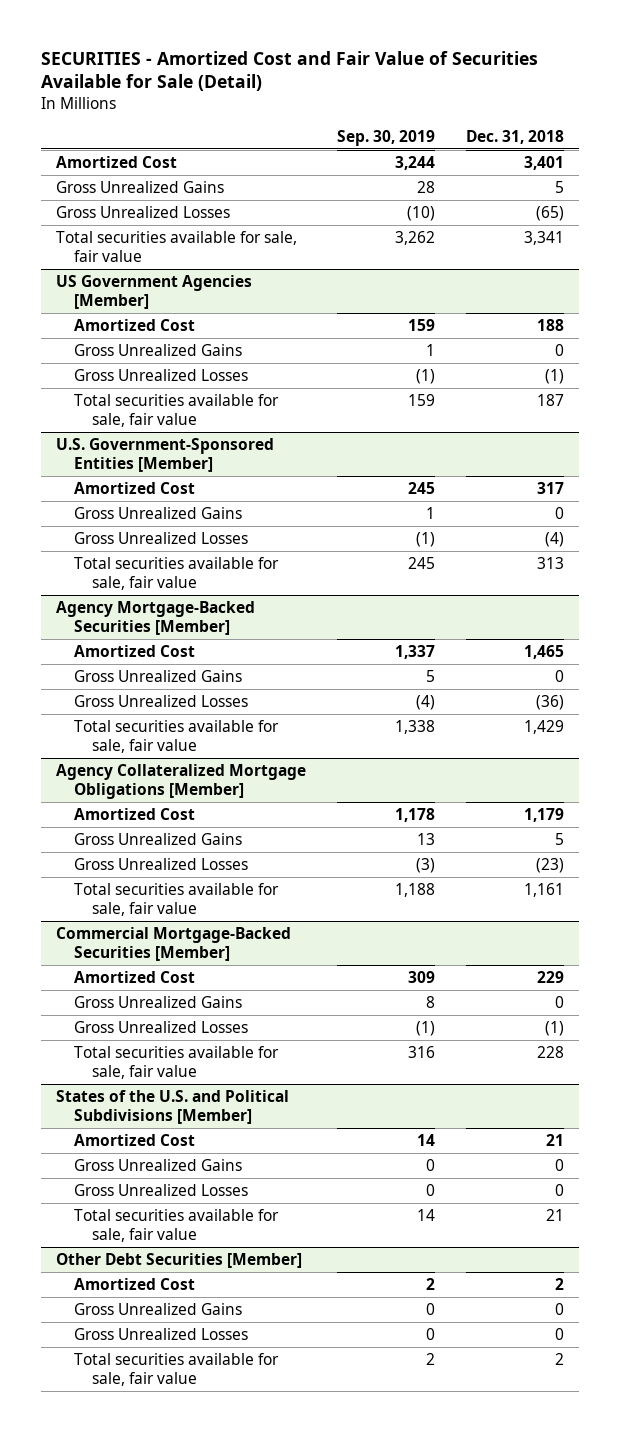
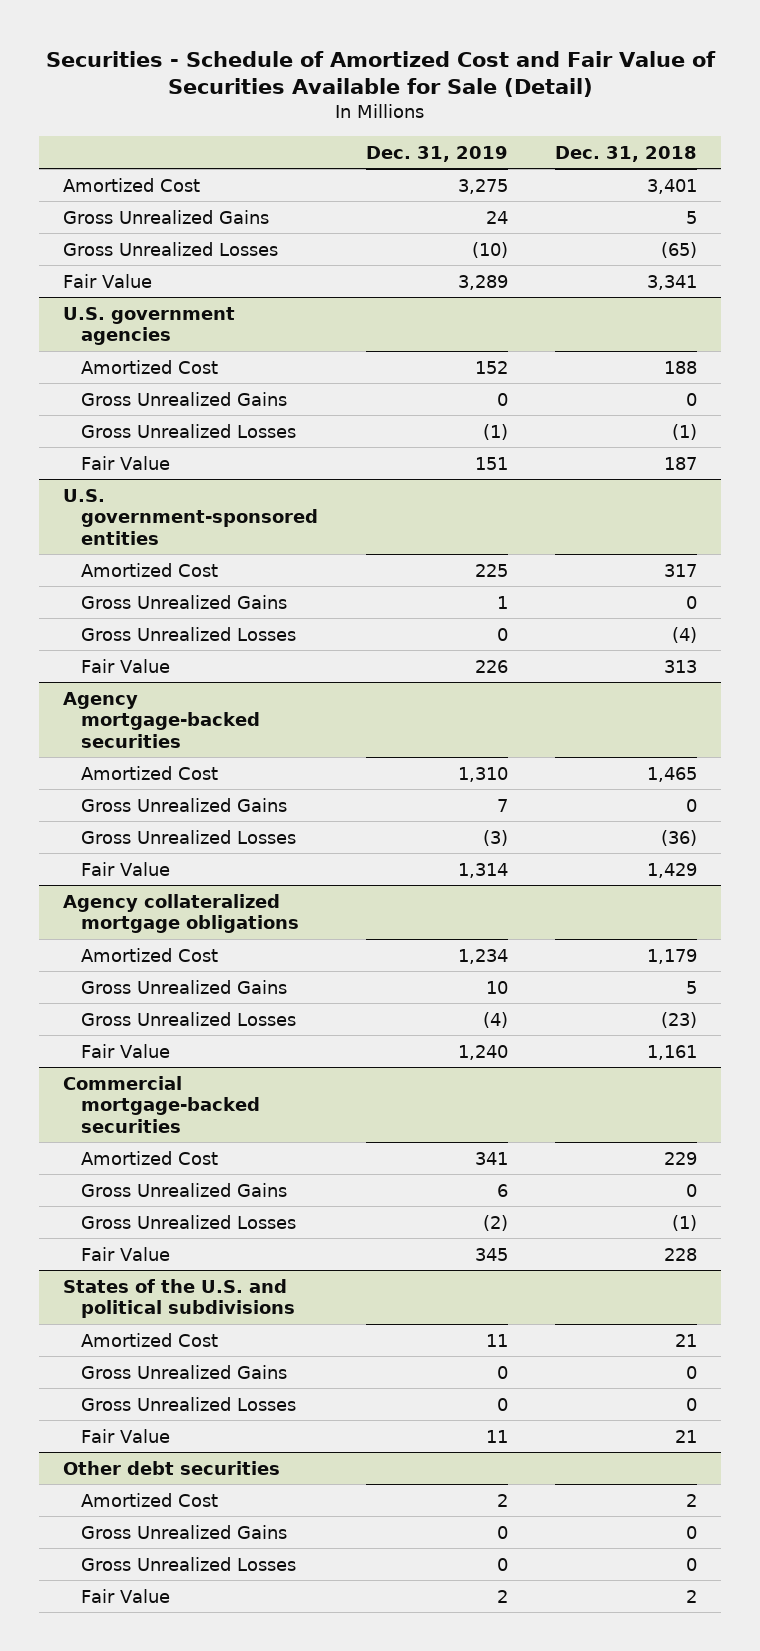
- SECURITIES - Amortized Cost and Fair Value of Securities Available for Sale (Detail)
+ Securities - Schedule of Amortized Cost and Fair Value of Securities Available for Sale (Detail)
- | Sep. 30, 2019 | Dec. 31, 2018
+ | Dec. 31, 2019 | Dec. 31, 2018
- Total securities available for sale, fair value | 3,262 | 3,341
- US Government Agencies [Member]
+ Fair Value | 3,289 | 3,341
+ U.S. government agencies
- Total securities available for sale, fair value | 159 | 187
- U.S. Government-Sponsored Entities [Member]
+ Fair Value | 151 | 187
+ U.S. government-sponsored entities
- Total securities available for sale, fair value | 245 | 313
- Agency Mortgage-Backed Securities [Member]
+ Fair Value | 226 | 313
+ Agency mortgage-backed securities
- Total securities available for sale, fair value | 1,338 | 1,429
- Agency Collateralized Mortgage Obligations [Member]
+ Fair Value | 1,314 | 1,429
+ Agency collateralized mortgage obligations
- Total securities available for sale, fair value | 1,188 | 1,161
- Commercial Mortgage-Backed Securities [Member]
+ Fair Value | 1,240 | 1,161
+ Commercial mortgage-backed securities
- Total securities available for sale, fair value | 316 | 228
- States of the U.S. and Political Subdivisions [Member]
+ Fair Value | 345 | 228
+ States of the U.S. and political subdivisions
- Total securities available for sale, fair value | 14 | 21
- Other Debt Securities [Member]
+ Fair Value | 11 | 21
+ Other debt securities
- Total securities available for sale, fair value | 2 | 2
+ Fair Value | 2 | 2

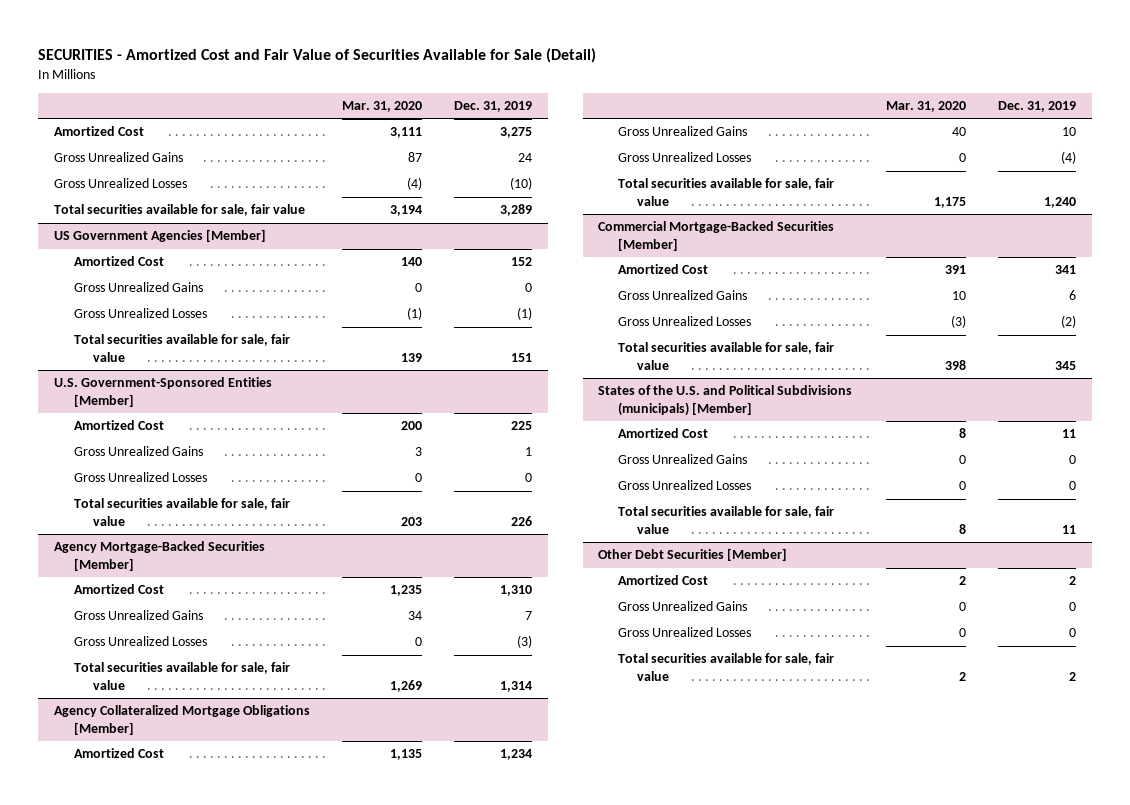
- Securities - Schedule of Amortized Cost and Fair Value of Securities Available for Sale (Detail)
+ SECURITIES - Amortized Cost and Fair Value of Securities Available for Sale (Detail)
- | Dec. 31, 2019 | Dec. 31, 2018
+ | Mar. 31, 2020 | Dec. 31, 2019
- Fair Value | 3,289 | 3,341
- U.S. government agencies
+ Total securities available for sale, fair value | 3,194 | 3,289
+ US Government Agencies [Member]
- Fair Value | 151 | 187
- U.S. government-sponsored entities
+ Total securities available for sale, fair value | 139 | 151
+ U.S. Government-Sponsored Entities [Member]
- Fair Value | 226 | 313
- Agency mortgage-backed securities
+ Total securities available for sale, fair value | 203 | 226
+ Agency Mortgage-Backed Securities [Member]
- Fair Value | 1,314 | 1,429
- Agency collateralized mortgage obligations
+ Total securities available for sale, fair value | 1,269 | 1,314
+ Agency Collateralized Mortgage Obligations [Member]
- Fair Value | 1,240 | 1,161
- Commercial mortgage-backed securities
+ Total securities available for sale, fair value | 1,175 | 1,240
+ Commercial Mortgage-Backed Securities [Member]
- Fair Value | 345 | 228
- States of the U.S. and political subdivisions
+ Total securities available for sale, fair value | 398 | 345
+ States of the U.S. and Political Subdivisions (municipals) [Member]
- Fair Value | 11 | 21
- Other debt securities
+ Total securities available for sale, fair value | 8 | 11
+ Other Debt Securities [Member]
- Fair Value | 2 | 2
+ Total securities available for sale, fair value | 2 | 2

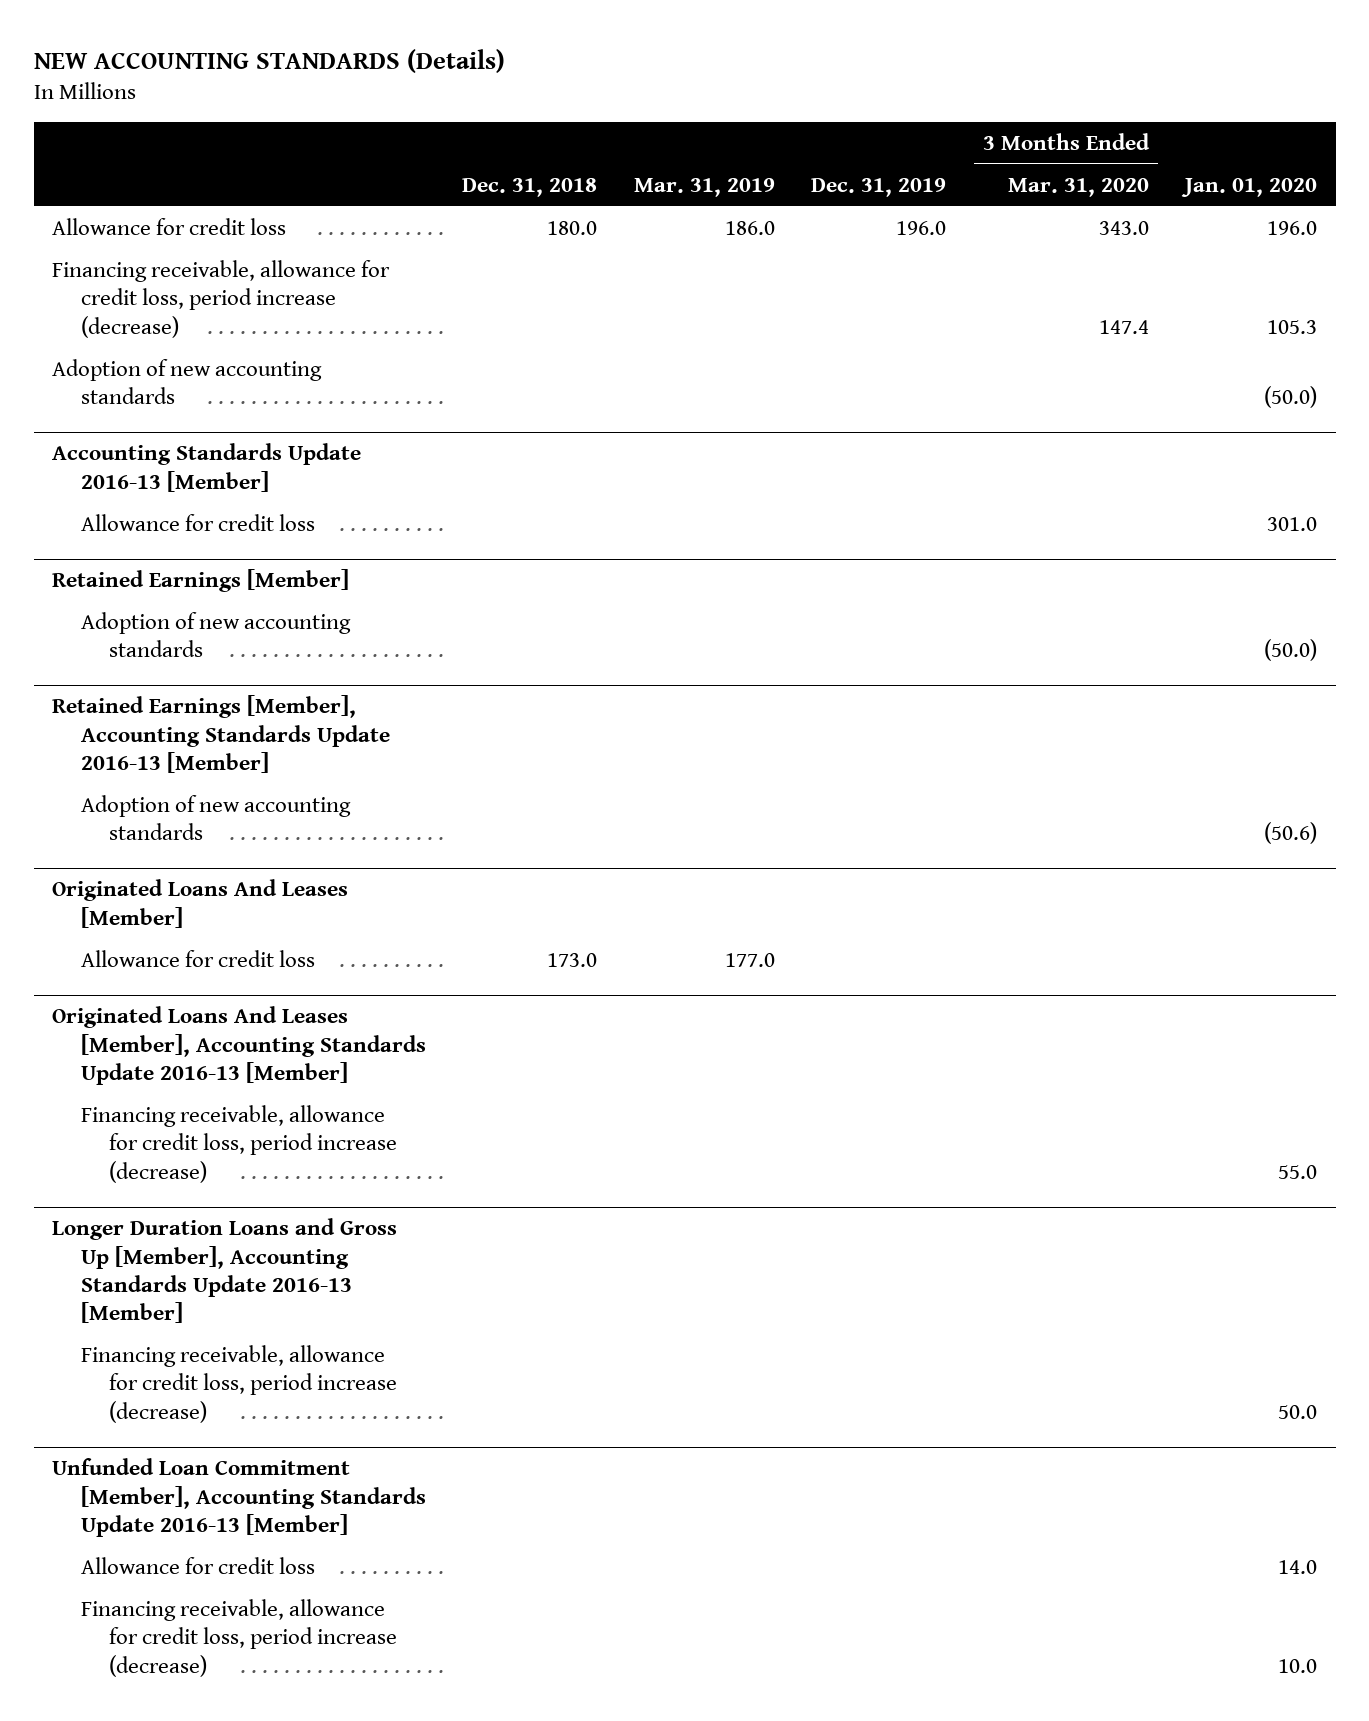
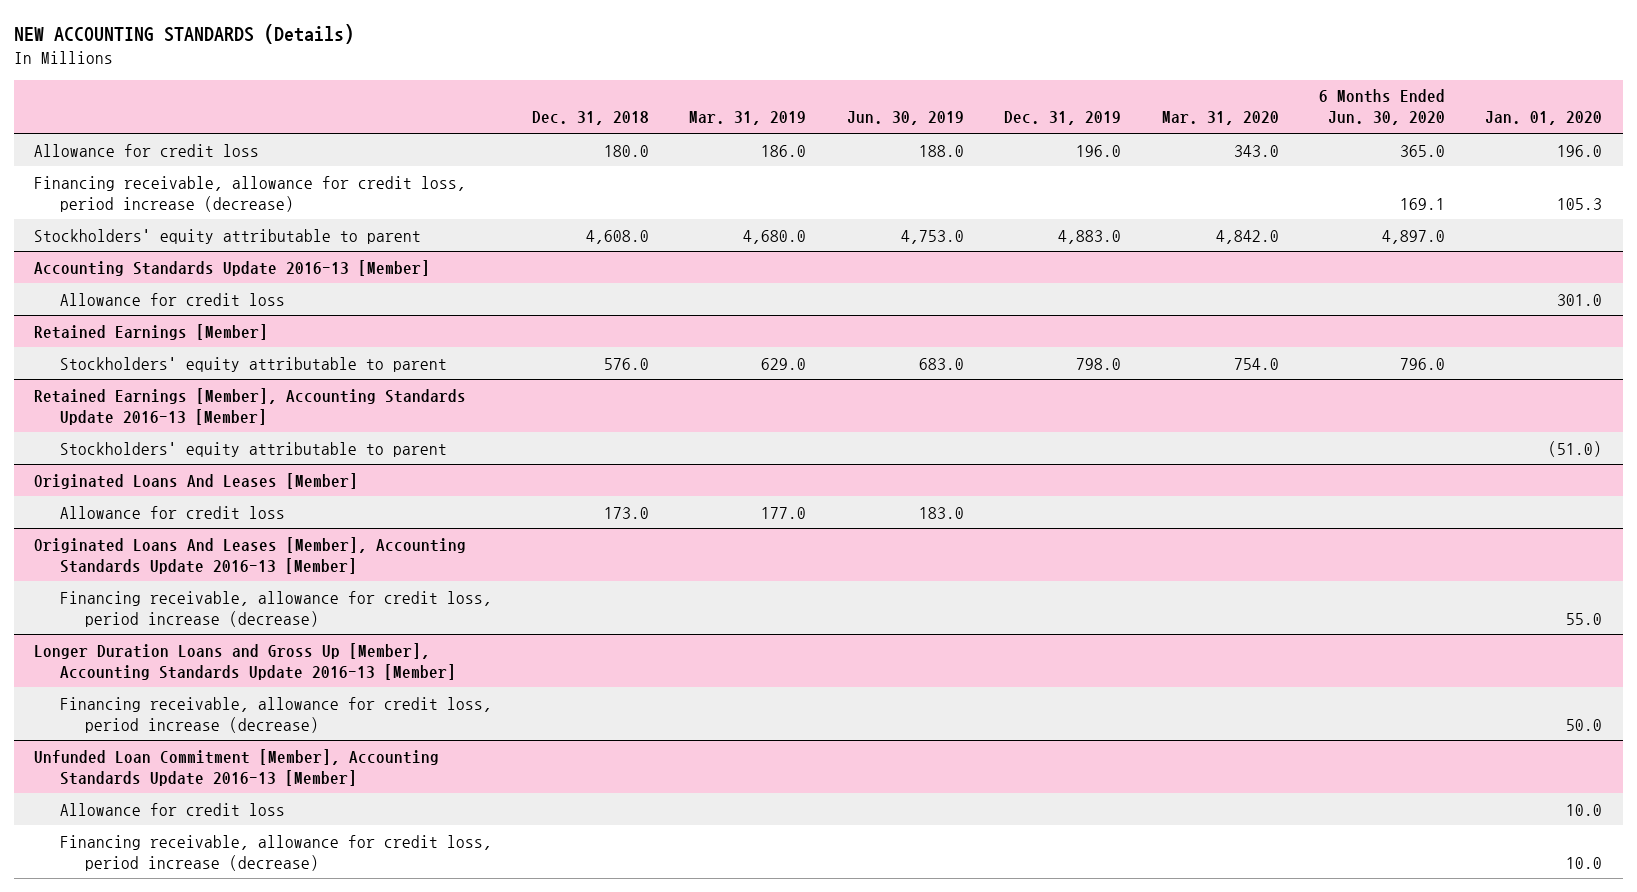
- | Dec. 31, 2018 | Mar. 31, 2019 | Dec. 31, 2019 | 3 Months Ended Mar. 31, 2020 | Jan. 01, 2020
+ | Dec. 31, 2018 | Mar. 31, 2019 | Jun. 30, 2019 | Dec. 31, 2019 | Mar. 31, 2020 | 6 Months Ended Jun. 30, 2020 | Jan. 01, 2020
- Adoption of new accounting standards | | | | | (50.0)
+ Stockholders' equity attributable to parent | 4,608.0 | 4,680.0 | 4,753.0 | 4,883.0 | 4,842.0 | 4,897.0 |
@ Retained Earnings [Member]
- Adoption of new accounting standards | | | | | (50.0)
+ Stockholders' equity attributable to parent | 576.0 | 629.0 | 683.0 | 798.0 | 754.0 | 796.0 |
@ Retained Earnings [Member], Accounting Standards Update 2016-13 [Member]
- Adoption of new accounting standards | | | | | (50.6)
+ Stockholders' equity attributable to parent | | | | | | | (51.0)
@ Unfunded Loan Commitment [Member], Accounting Standards Update 2016-13 [Member]
- Allowance for credit loss | | | | | 14.0
+ Allowance for credit loss | | | | | | | 10.0

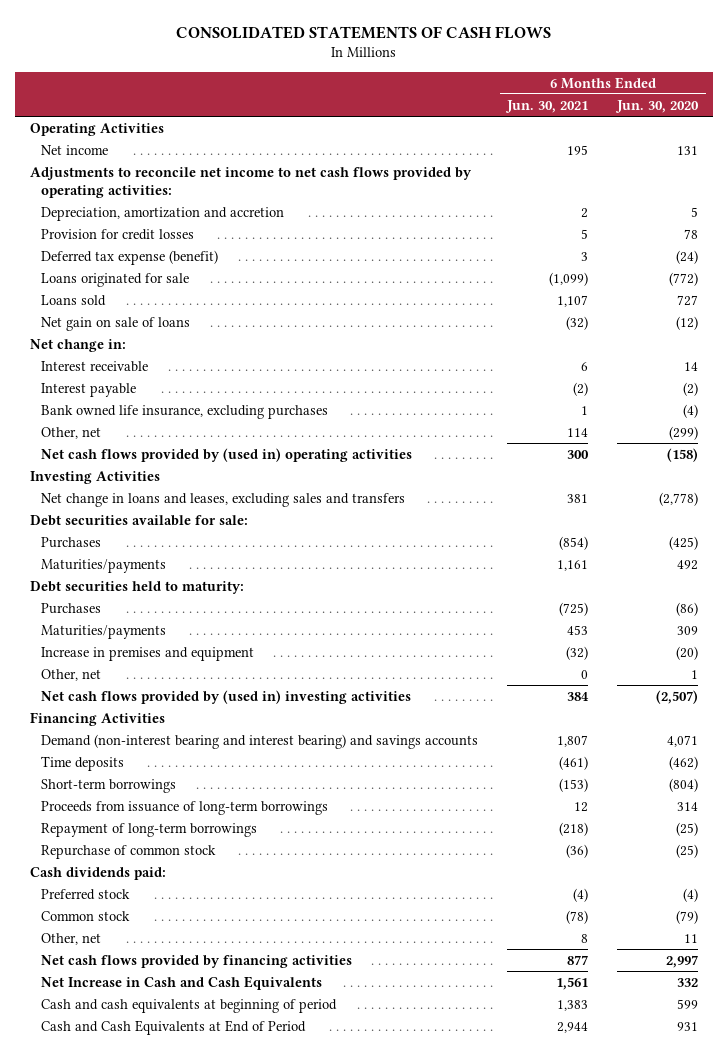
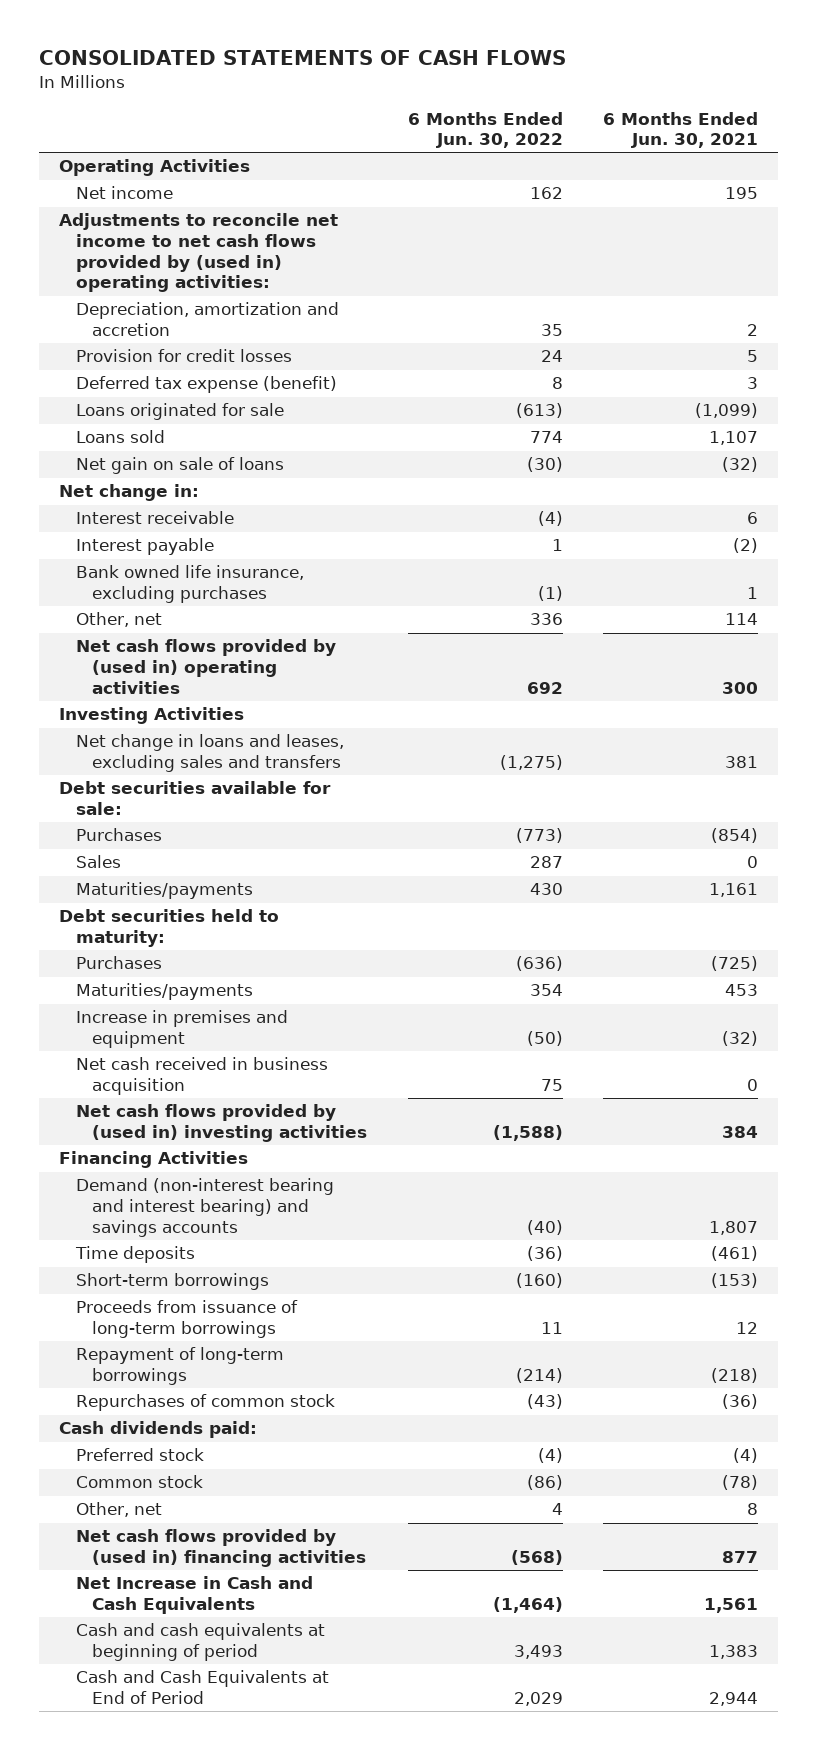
- | 6 Months Ended Jun. 30, 2021 | 6 Months Ended Jun. 30, 2020
+ | 6 Months Ended Jun. 30, 2022 | 6 Months Ended Jun. 30, 2021
- Adjustments to reconcile net income to net cash flows provided by operating activities:
+ Adjustments to reconcile net income to net cash flows provided by (used in) operating activities:
+ Sales | 287 | 0
- Other, net | 0 | 1
+ Net cash received in business acquisition | 75 | 0
- Repurchase of common stock | (36) | (25)
+ Repurchases of common stock | (43) | (36)
- Net cash flows provided by financing activities | 877 | 2,997
+ Net cash flows provided by (used in) financing activities | (568) | 877

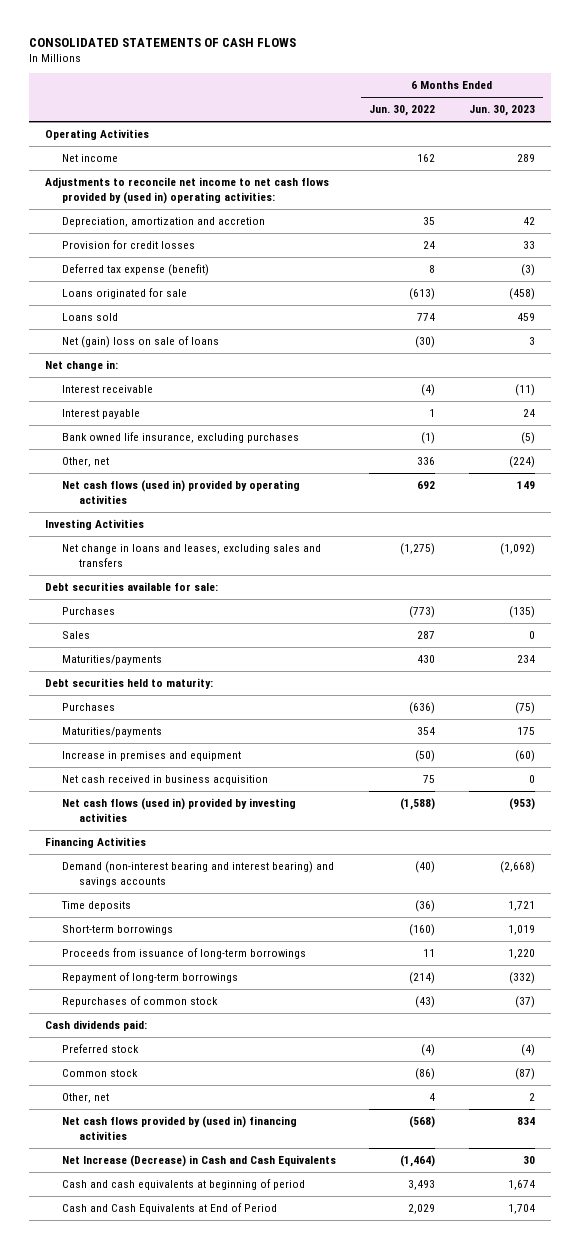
- | 6 Months Ended Jun. 30, 2022 | 6 Months Ended Jun. 30, 2021
+ | 6 Months Ended Jun. 30, 2022 | 6 Months Ended Jun. 30, 2023
- Net gain on sale of loans | (30) | (32)
+ Net (gain) loss on sale of loans | (30) | 3
- Net cash flows provided by (used in) operating activities | 692 | 300
+ Net cash flows (used in) provided by operating activities | 692 | 149
- Net cash flows provided by (used in) investing activities | (1,588) | 384
+ Net cash flows (used in) provided by investing activities | (1,588) | (953)
- Net Increase in Cash and Cash Equivalents | (1,464) | 1,561
+ Net Increase (Decrease) in Cash and Cash Equivalents | (1,464) | 30

